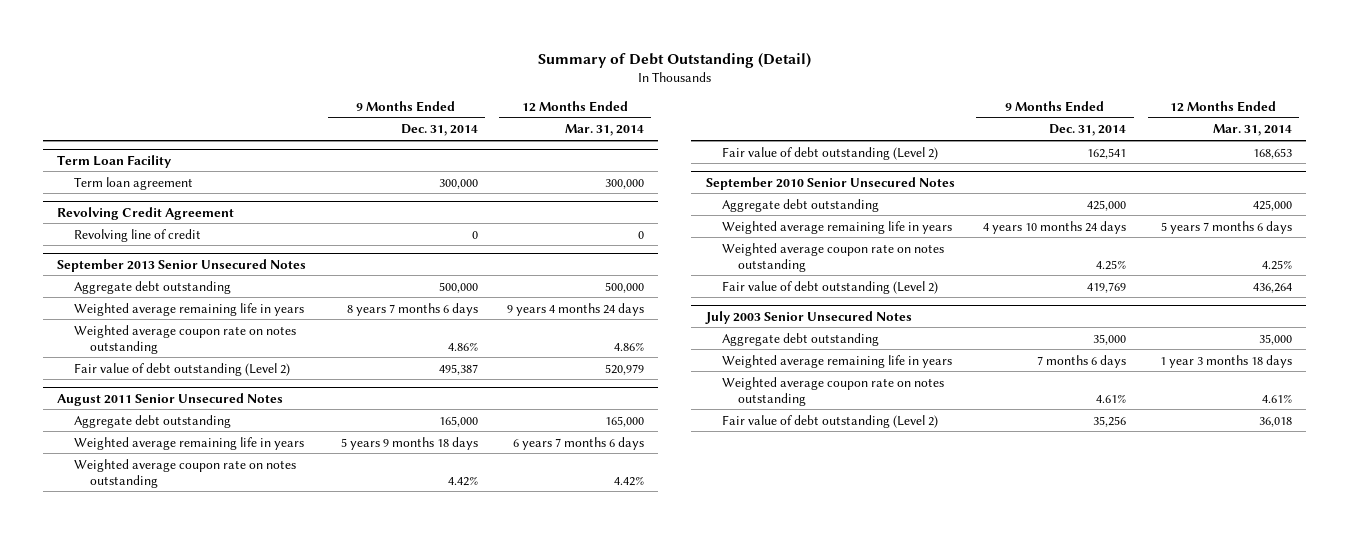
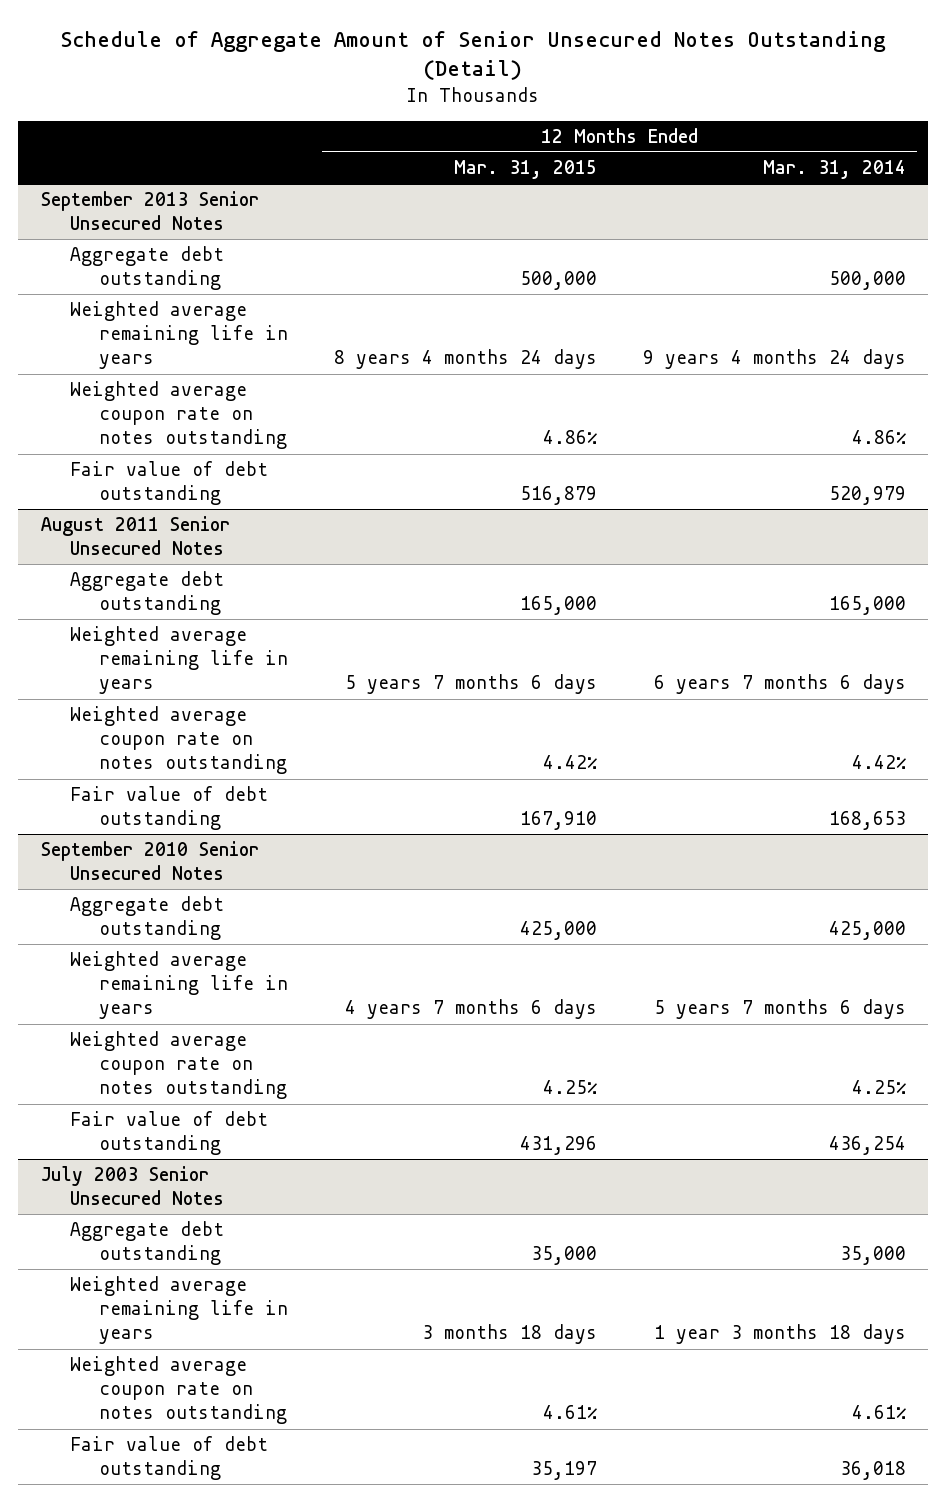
- Summary of Debt Outstanding (Detail)
+ Schedule of Aggregate Amount of Senior Unsecured Notes Outstanding (Detail)
- | 9 Months Ended Dec. 31, 2014 | 12 Months Ended Mar. 31, 2014
+ | 12 Months Ended Mar. 31, 2015 | 12 Months Ended Mar. 31, 2014
- Term Loan Facility
- Term loan agreement | 300,000 | 300,000
- Revolving Credit Agreement
- Revolving line of credit | 0 | 0
@ September 2013 Senior Unsecured Notes
- Fair value of debt outstanding (Level 2) | 495,387 | 520,979
+ Fair value of debt outstanding | 516,879 | 520,979
@ August 2011 Senior Unsecured Notes
- Fair value of debt outstanding (Level 2) | 162,541 | 168,653
+ Fair value of debt outstanding | 167,910 | 168,653
@ September 2010 Senior Unsecured Notes
- Fair value of debt outstanding (Level 2) | 419,769 | 436,264
+ Fair value of debt outstanding | 431,296 | 436,254
@ July 2003 Senior Unsecured Notes
- Fair value of debt outstanding (Level 2) | 35,256 | 36,018
+ Fair value of debt outstanding | 35,197 | 36,018

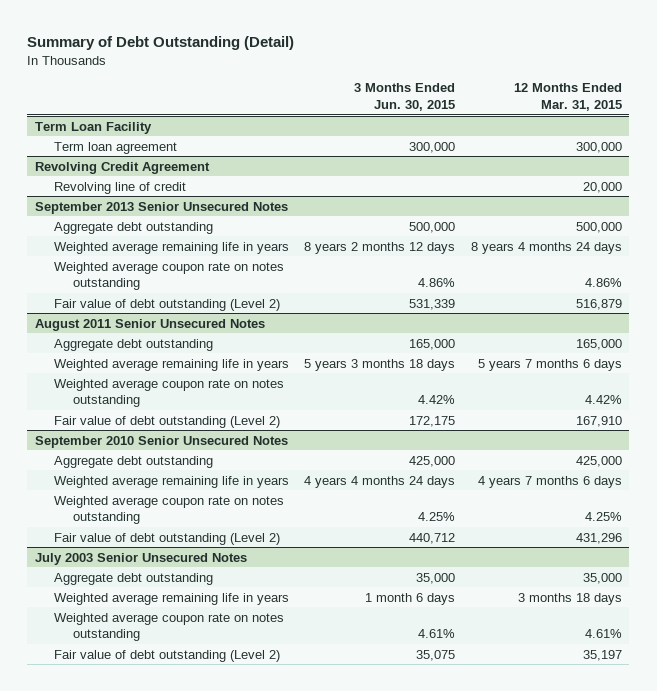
- Schedule of Aggregate Amount of Senior Unsecured Notes Outstanding (Detail)
+ Summary of Debt Outstanding (Detail)
- | 12 Months Ended Mar. 31, 2015 | 12 Months Ended Mar. 31, 2014
+ | 3 Months Ended Jun. 30, 2015 | 12 Months Ended Mar. 31, 2015
+ Term Loan Facility
+ Term loan agreement | 300,000 | 300,000
+ Revolving Credit Agreement
+ Revolving line of credit | | 20,000
@ September 2013 Senior Unsecured Notes
- Fair value of debt outstanding | 516,879 | 520,979
+ Fair value of debt outstanding (Level 2) | 531,339 | 516,879
@ August 2011 Senior Unsecured Notes
- Fair value of debt outstanding | 167,910 | 168,653
+ Fair value of debt outstanding (Level 2) | 172,175 | 167,910
@ September 2010 Senior Unsecured Notes
- Fair value of debt outstanding | 431,296 | 436,254
+ Fair value of debt outstanding (Level 2) | 440,712 | 431,296
@ July 2003 Senior Unsecured Notes
- Fair value of debt outstanding | 35,197 | 36,018
+ Fair value of debt outstanding (Level 2) | 35,075 | 35,197

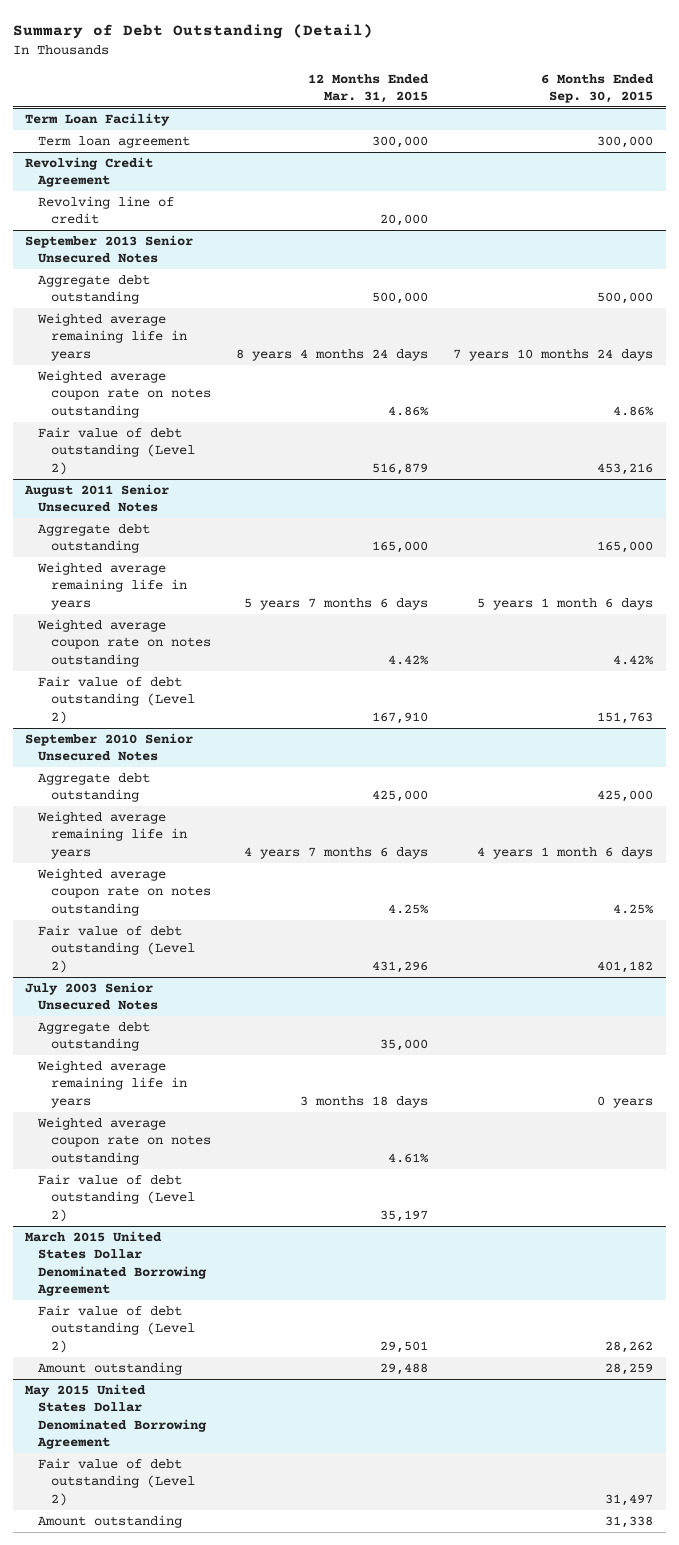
- | 3 Months Ended Jun. 30, 2015 | 12 Months Ended Mar. 31, 2015
+ | 12 Months Ended Mar. 31, 2015 | 6 Months Ended Sep. 30, 2015
+ March 2015 United States Dollar Denominated Borrowing Agreement
+ Fair value of debt outstanding (Level 2) | 29,501 | 28,262
+ Amount outstanding | 29,488 | 28,259
+ May 2015 United States Dollar Denominated Borrowing Agreement
+ Fair value of debt outstanding (Level 2) | | 31,497
+ Amount outstanding | | 31,338

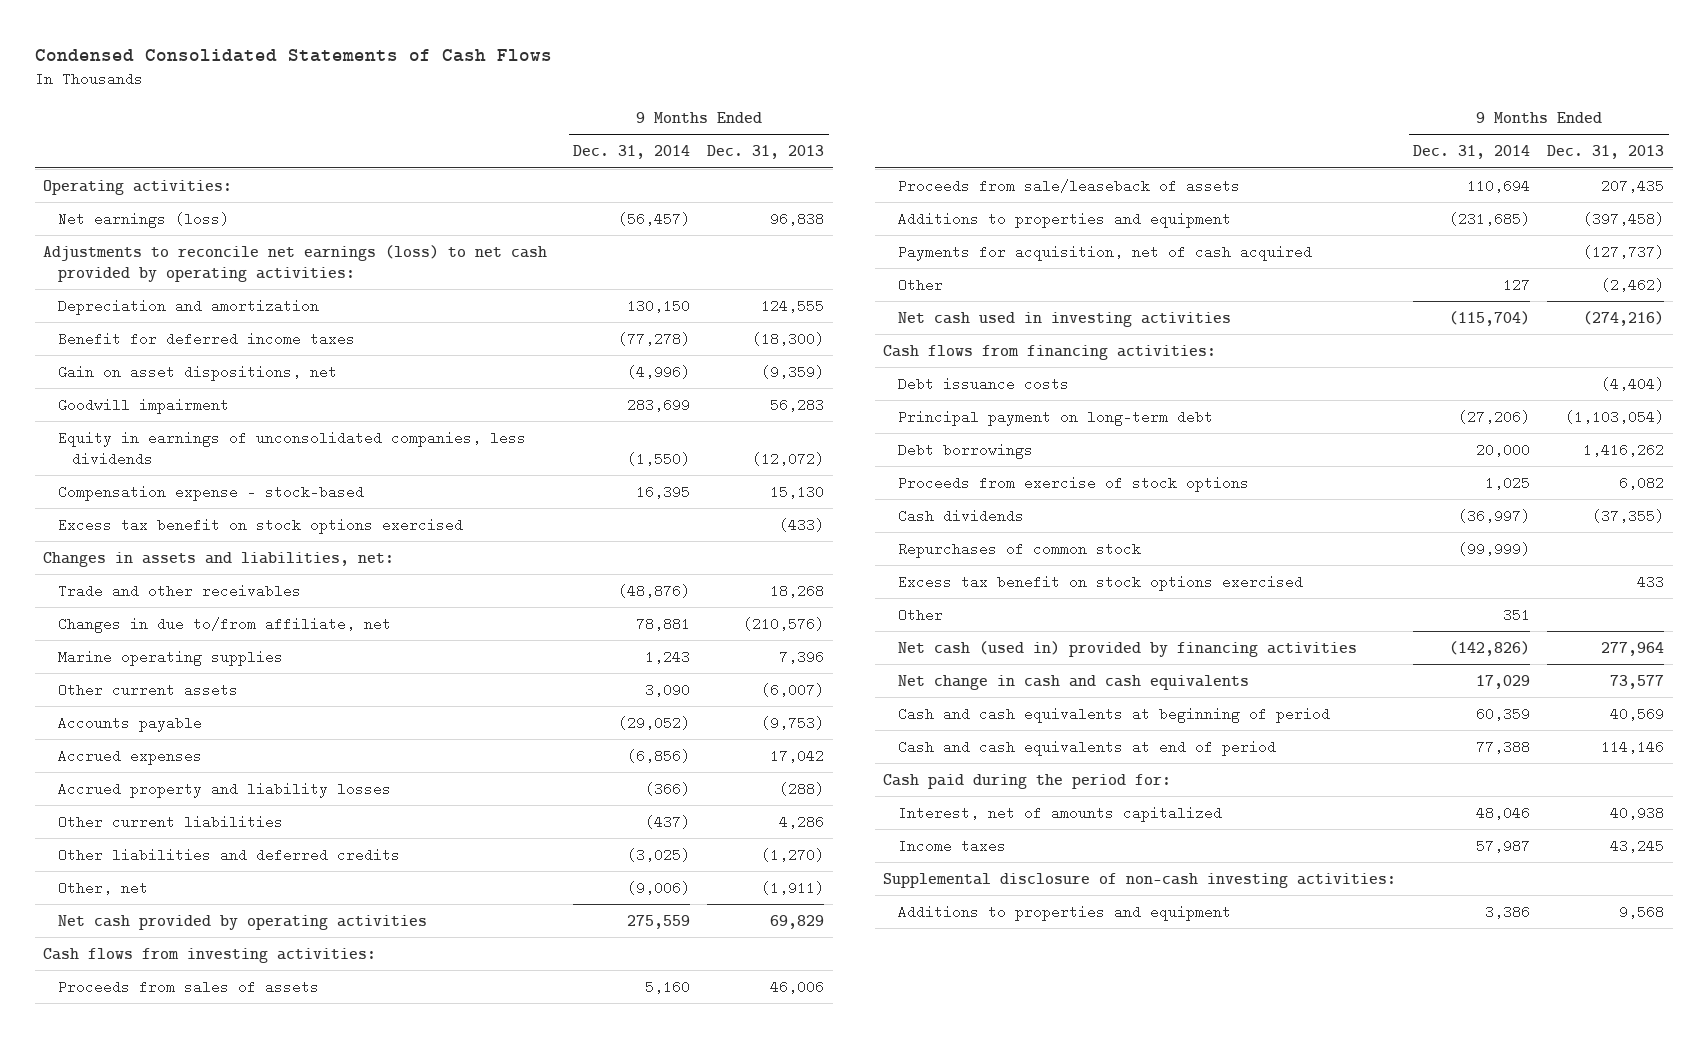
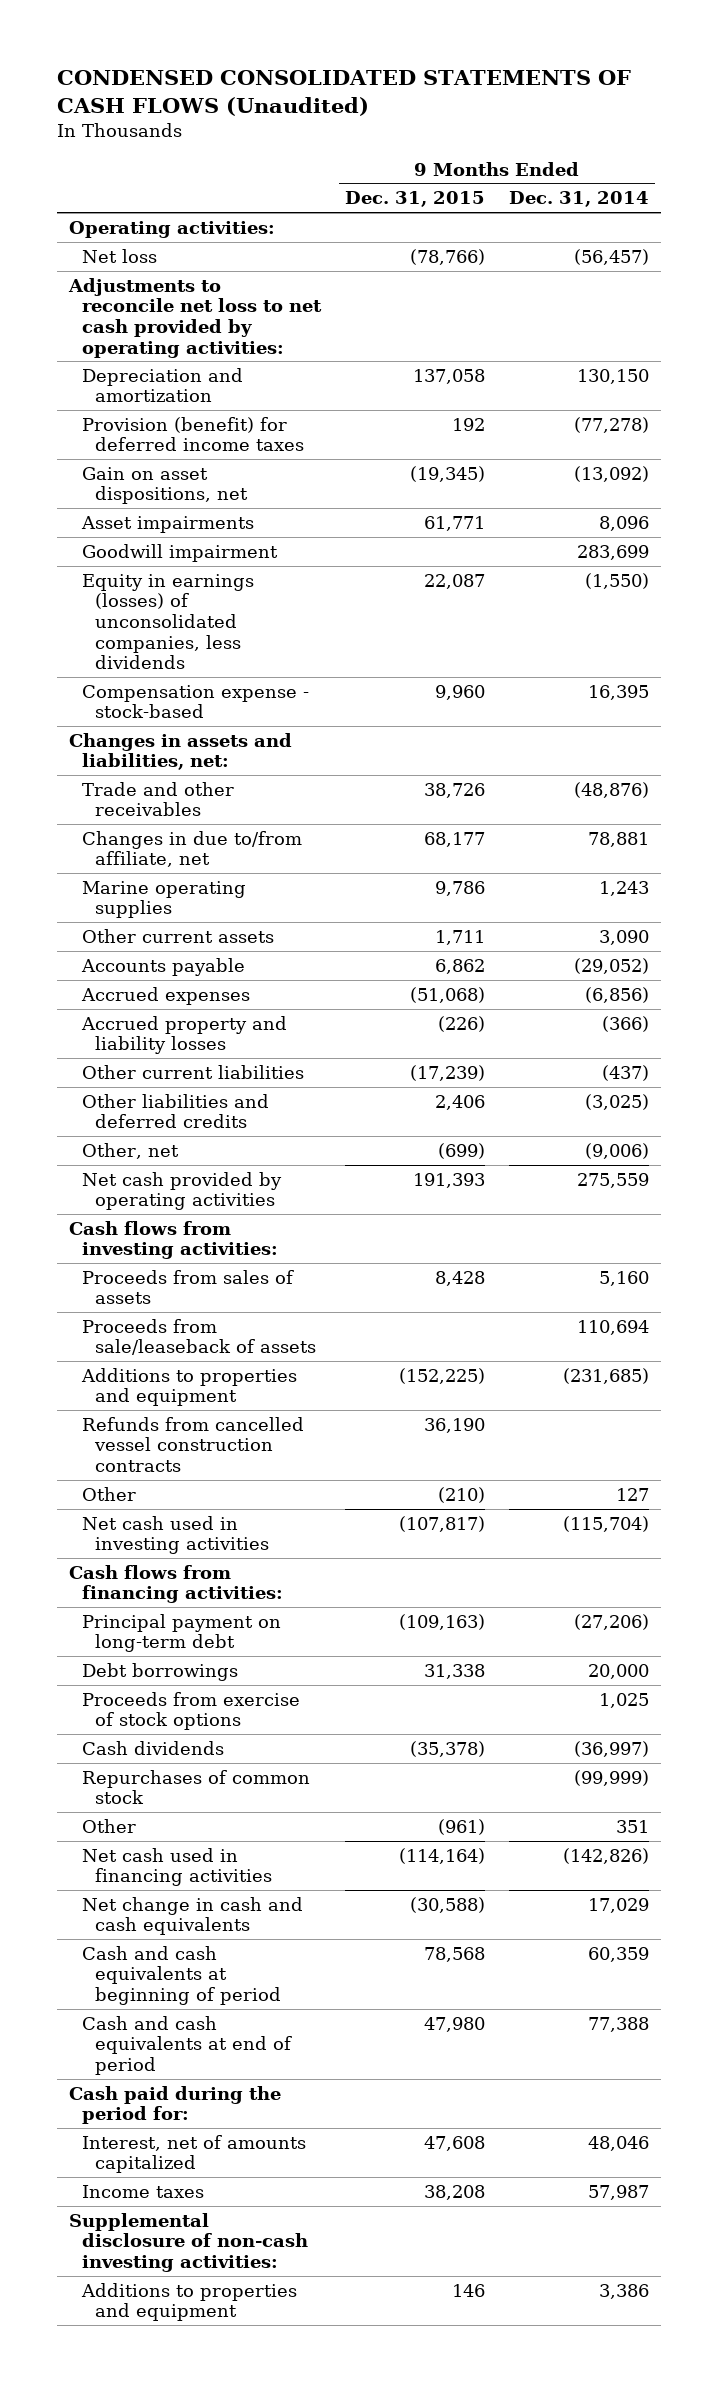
- Condensed Consolidated Statements of Cash Flows
+ CONDENSED CONSOLIDATED STATEMENTS OF CASH FLOWS (Unaudited)
- | 9 Months Ended Dec. 31, 2014 | 9 Months Ended Dec. 31, 2013
+ | 9 Months Ended Dec. 31, 2015 | 9 Months Ended Dec. 31, 2014
- Net earnings (loss) | (56,457) | 96,838
- Adjustments to reconcile net earnings (loss) to net cash provided by operating activities:
+ Net loss | (78,766) | (56,457)
+ Adjustments to reconcile net loss to net cash provided by operating activities:
- Benefit for deferred income taxes | (77,278) | (18,300)
- Gain on asset dispositions, net | (4,996) | (9,359)
+ Provision (benefit) for deferred income taxes | 192 | (77,278)
+ Gain on asset dispositions, net | (19,345) | (13,092)
+ Asset impairments | 61,771 | 8,096
- Equity in earnings of unconsolidated companies, less dividends | (1,550) | (12,072)
+ Equity in earnings (losses) of unconsolidated companies, less dividends | 22,087 | (1,550)
- Excess tax benefit on stock options exercised | | (433)
- Payments for acquisition, net of cash acquired | | (127,737)
+ Refunds from cancelled vessel construction contracts | 36,190 |
- Debt issuance costs | | (4,404)
- Excess tax benefit on stock options exercised | | 433
- Net cash (used in) provided by financing activities | (142,826) | 277,964
+ Net cash used in financing activities | (114,164) | (142,826)

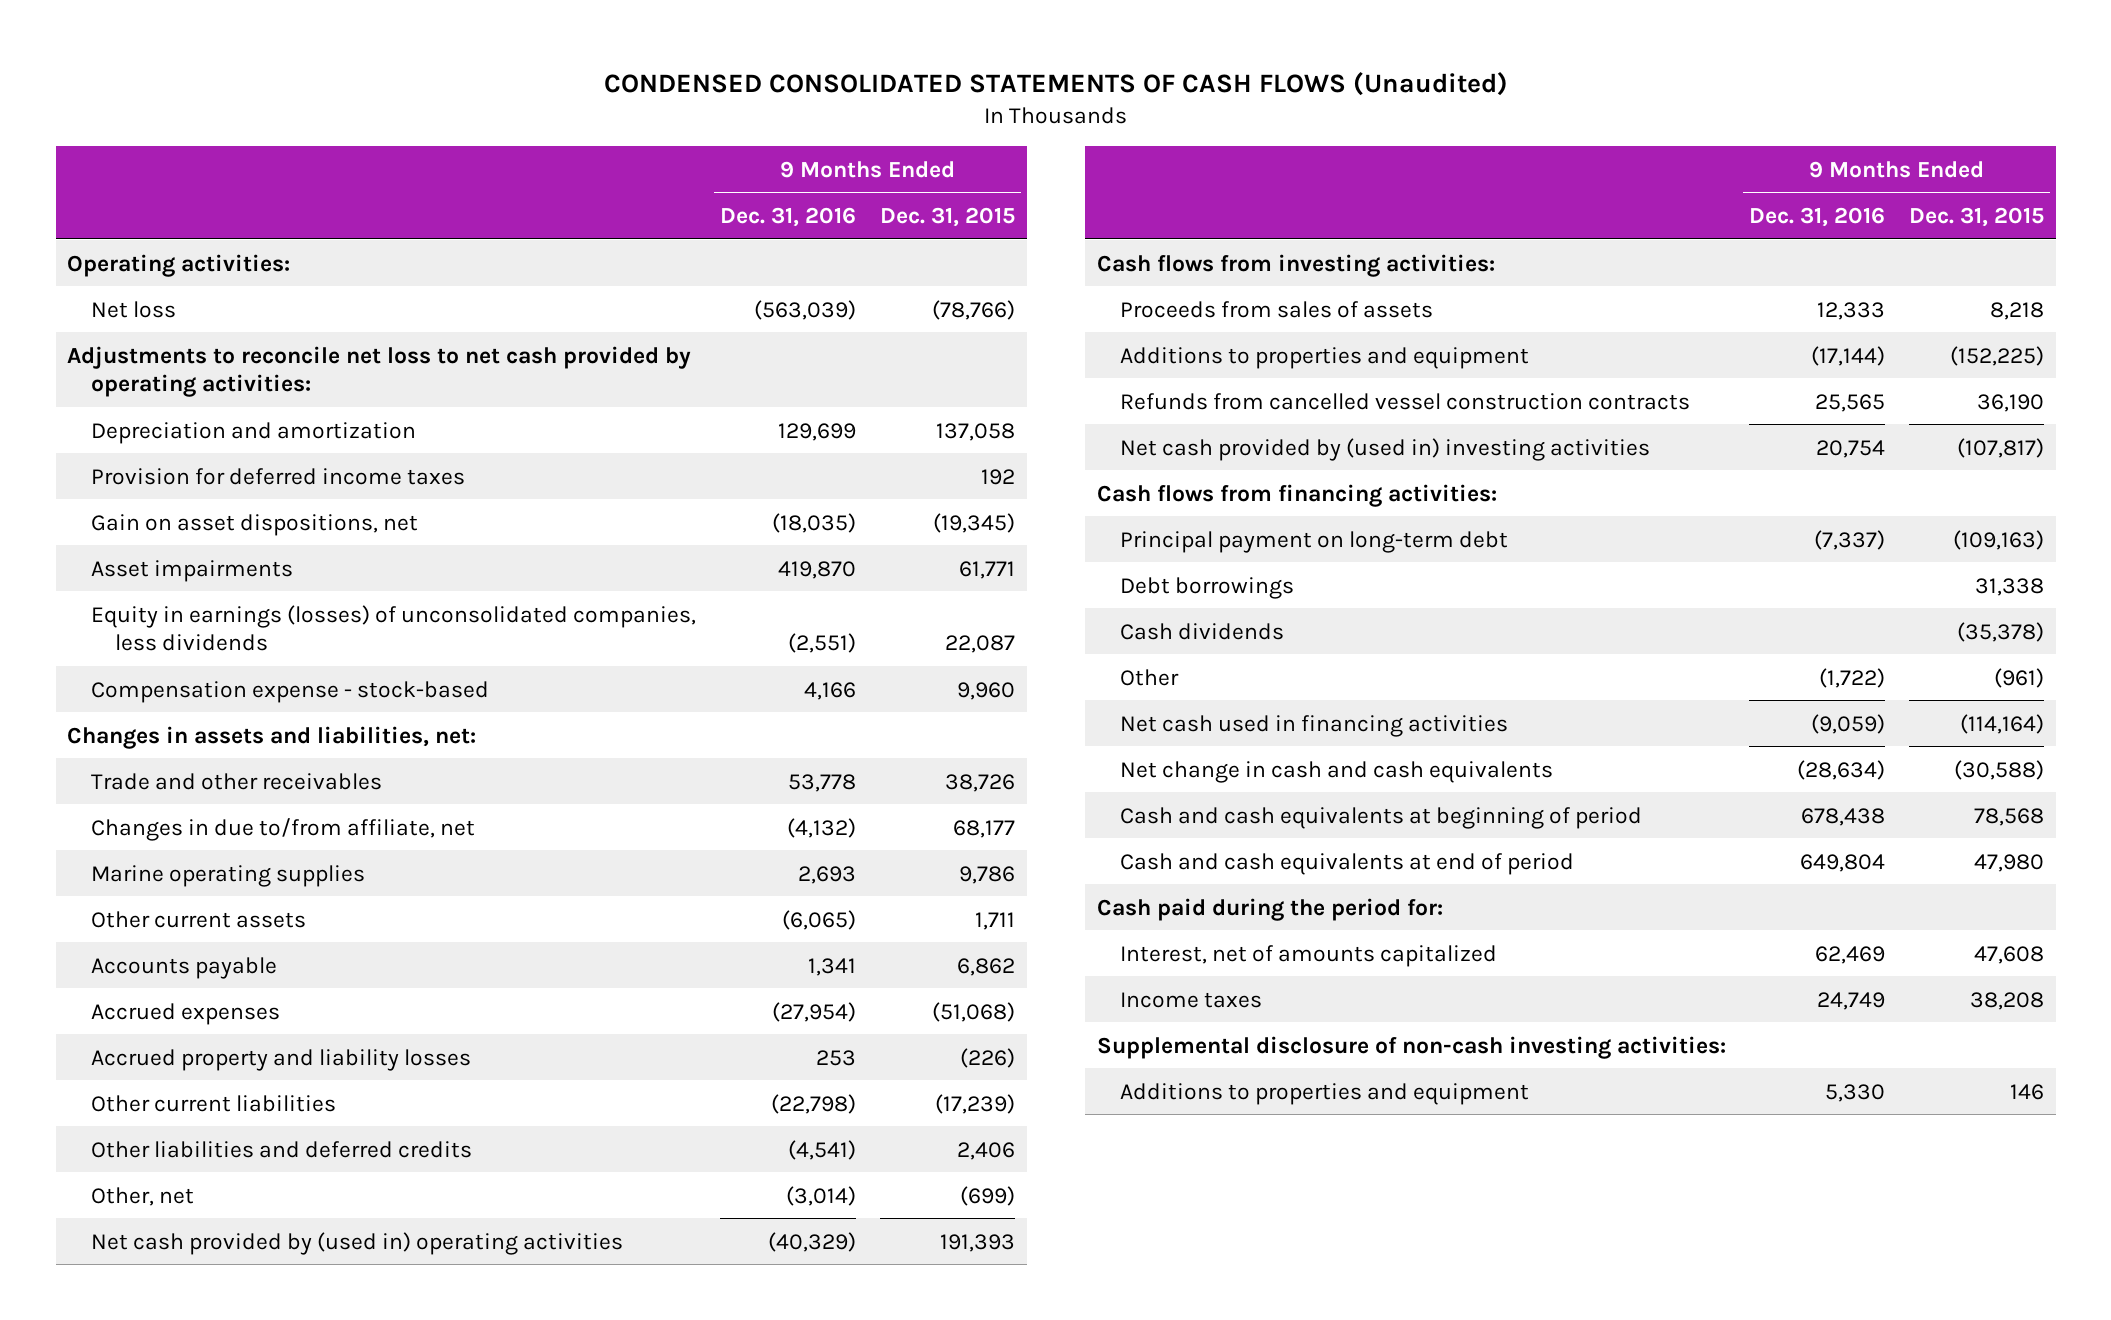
- | 9 Months Ended Dec. 31, 2015 | 9 Months Ended Dec. 31, 2014
+ | 9 Months Ended Dec. 31, 2016 | 9 Months Ended Dec. 31, 2015
- Provision (benefit) for deferred income taxes | 192 | (77,278)
+ Provision for deferred income taxes | | 192
- Goodwill impairment | | 283,699
- Net cash provided by operating activities | 191,393 | 275,559
+ Net cash provided by (used in) operating activities | (40,329) | 191,393
- Proceeds from sales of assets | 8,428 | 5,160
- Proceeds from sale/leaseback of assets | | 110,694
+ Proceeds from sales of assets | 12,333 | 8,218
- Other | (210) | 127
- Net cash used in investing activities | (107,817) | (115,704)
+ Net cash provided by (used in) investing activities | 20,754 | (107,817)
- Proceeds from exercise of stock options | | 1,025
- Repurchases of common stock | | (99,999)

